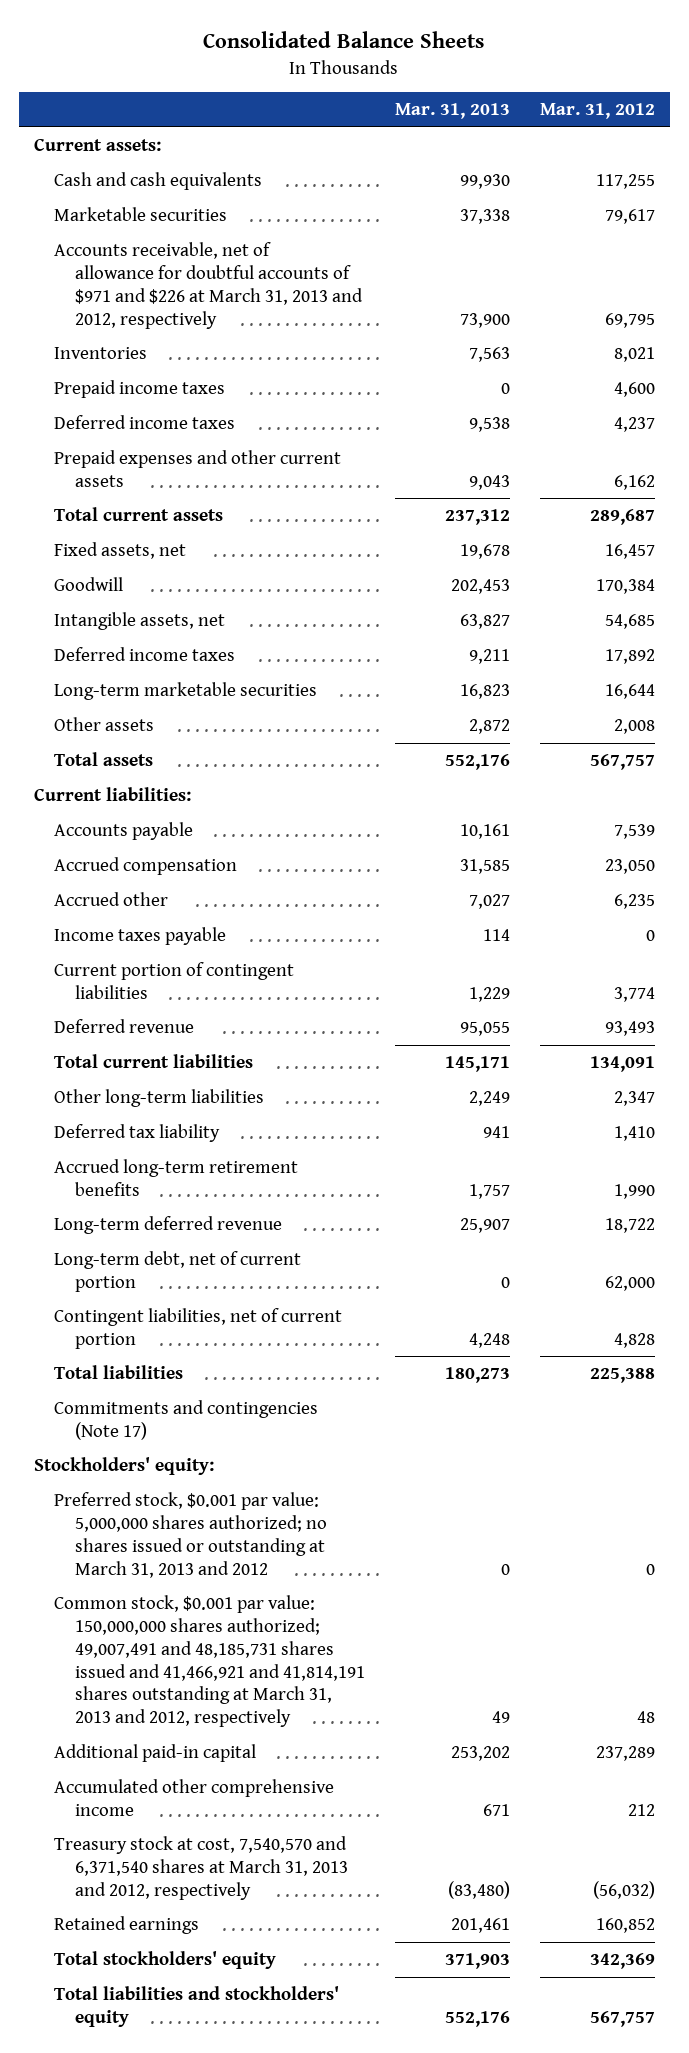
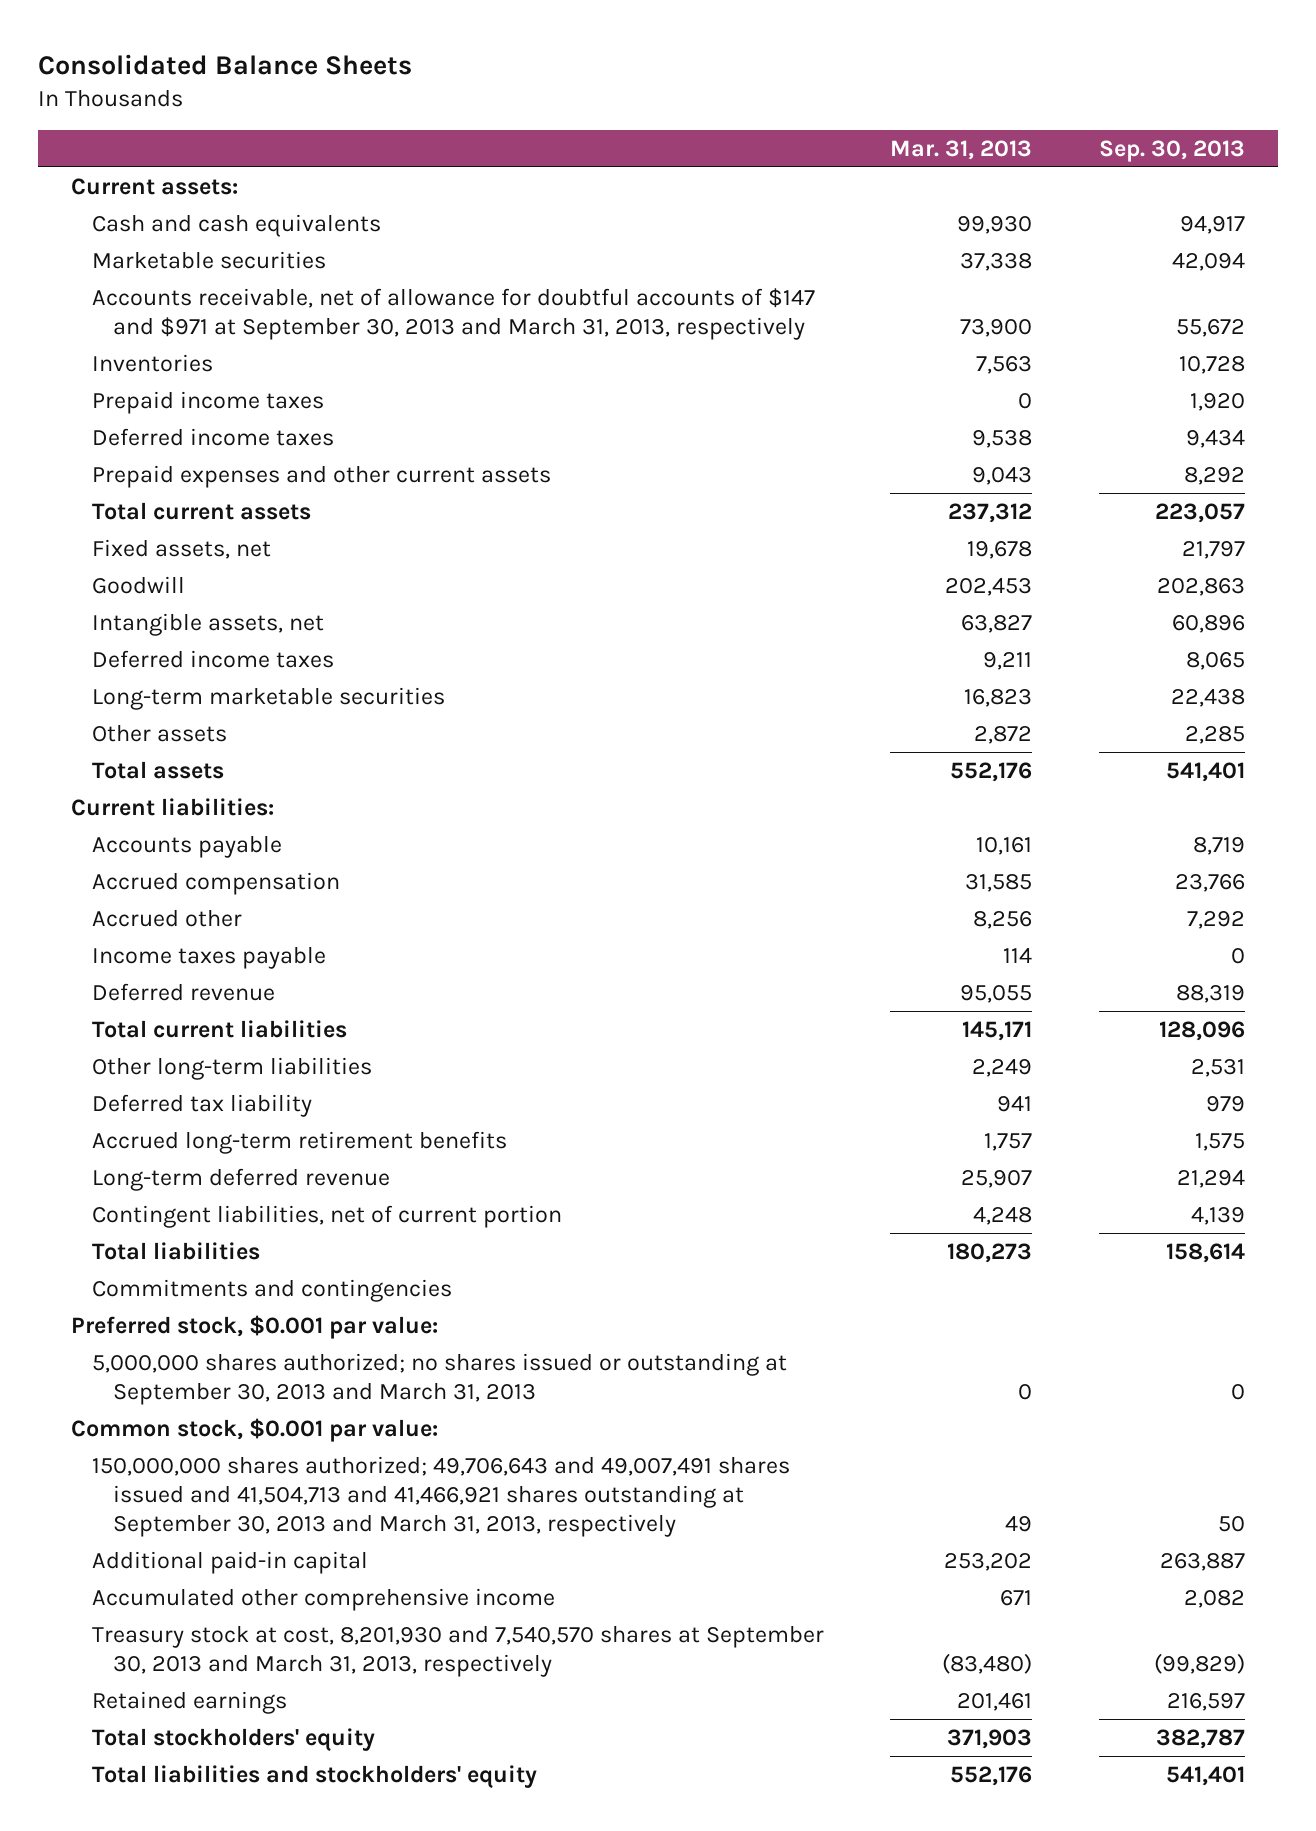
- | Mar. 31, 2013 | Mar. 31, 2012
+ | Mar. 31, 2013 | Sep. 30, 2013
- Accounts receivable, net of allowance for doubtful accounts of $971 and $226 at March 31, 2013 and 2012, respectively | 73,900 | 69,795
+ Accounts receivable, net of allowance for doubtful accounts of $147 and $971 at September 30, 2013 and March 31, 2013, respectively | 73,900 | 55,672
- Accrued other | 7,027 | 6,235
+ Accrued other | 8,256 | 7,292
- Current portion of contingent liabilities | 1,229 | 3,774
- Long-term debt, net of current portion | 0 | 62,000
- Commitments and contingencies (Note 17)
- Stockholders' equity:
- Preferred stock, $0.001 par value: 5,000,000 shares authorized; no shares issued or outstanding at March 31, 2013 and 2012 | 0 | 0
- Common stock, $0.001 par value: 150,000,000 shares authorized; 49,007,491 and 48,185,731 shares issued and 41,466,921 and 41,814,191 shares outstanding at March 31, 2013 and 2012, respectively | 49 | 48
+ Commitments and contingencies
+ Preferred stock, $0.001 par value:
+ 5,000,000 shares authorized; no shares issued or outstanding at September 30, 2013 and March 31, 2013 | 0 | 0
+ Common stock, $0.001 par value:
+ 150,000,000 shares authorized; 49,706,643 and 49,007,491 shares issued and 41,504,713 and 41,466,921 shares outstanding at September 30, 2013 and March 31, 2013, respectively | 49 | 50
- Treasury stock at cost, 7,540,570 and 6,371,540 shares at March 31, 2013 and 2012, respectively | (83,480) | (56,032)
+ Treasury stock at cost, 8,201,930 and 7,540,570 shares at September 30, 2013 and March 31, 2013, respectively | (83,480) | (99,829)

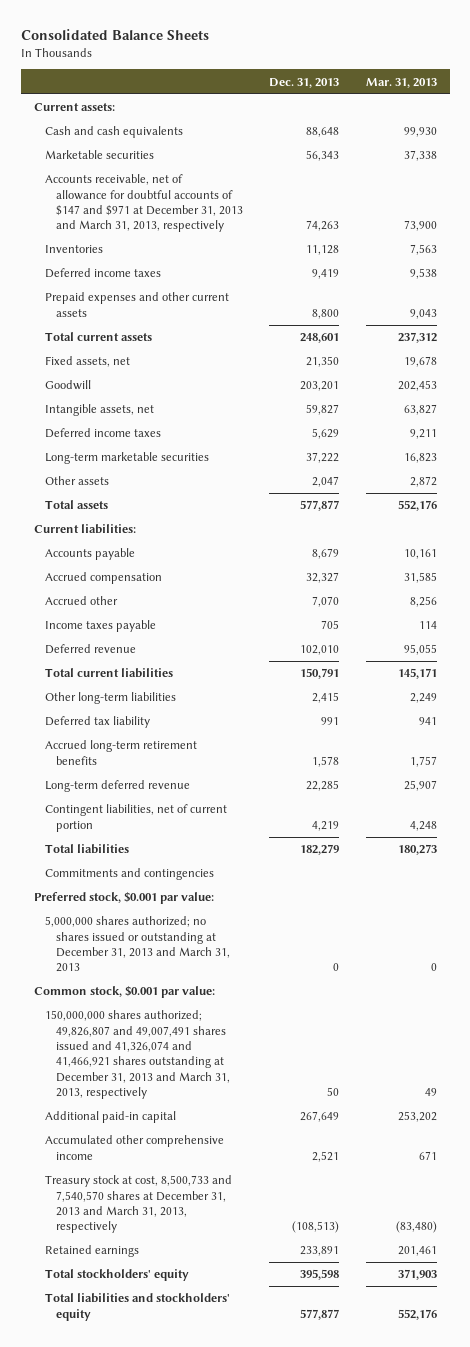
- | Mar. 31, 2013 | Sep. 30, 2013
+ | Dec. 31, 2013 | Mar. 31, 2013
- Accounts receivable, net of allowance for doubtful accounts of $147 and $971 at September 30, 2013 and March 31, 2013, respectively | 73,900 | 55,672
+ Accounts receivable, net of allowance for doubtful accounts of $147 and $971 at December 31, 2013 and March 31, 2013, respectively | 74,263 | 73,900
- Prepaid income taxes | 0 | 1,920
- 5,000,000 shares authorized; no shares issued or outstanding at September 30, 2013 and March 31, 2013 | 0 | 0
+ 5,000,000 shares authorized; no shares issued or outstanding at December 31, 2013 and March 31, 2013 | 0 | 0
- 150,000,000 shares authorized; 49,706,643 and 49,007,491 shares issued and 41,504,713 and 41,466,921 shares outstanding at September 30, 2013 and March 31, 2013, respectively | 49 | 50
+ 150,000,000 shares authorized; 49,826,807 and 49,007,491 shares issued and 41,326,074 and 41,466,921 shares outstanding at December 31, 2013 and March 31, 2013, respectively | 50 | 49
- Treasury stock at cost, 8,201,930 and 7,540,570 shares at September 30, 2013 and March 31, 2013, respectively | (83,480) | (99,829)
+ Treasury stock at cost, 8,500,733 and 7,540,570 shares at December 31, 2013 and March 31, 2013, respectively | (108,513) | (83,480)

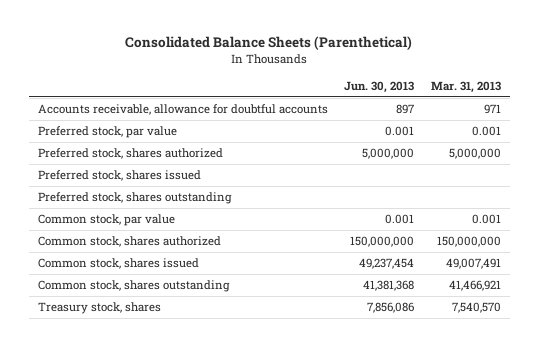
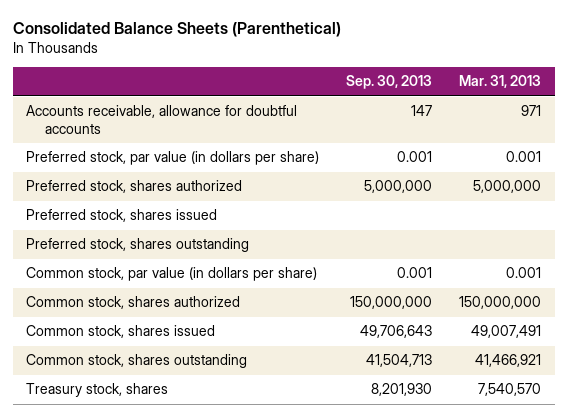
- | Jun. 30, 2013 | Mar. 31, 2013
+ | Sep. 30, 2013 | Mar. 31, 2013
- Preferred stock, par value | 0.001 | 0.001
+ Preferred stock, par value (in dollars per share) | 0.001 | 0.001
- Common stock, par value | 0.001 | 0.001
+ Common stock, par value (in dollars per share) | 0.001 | 0.001

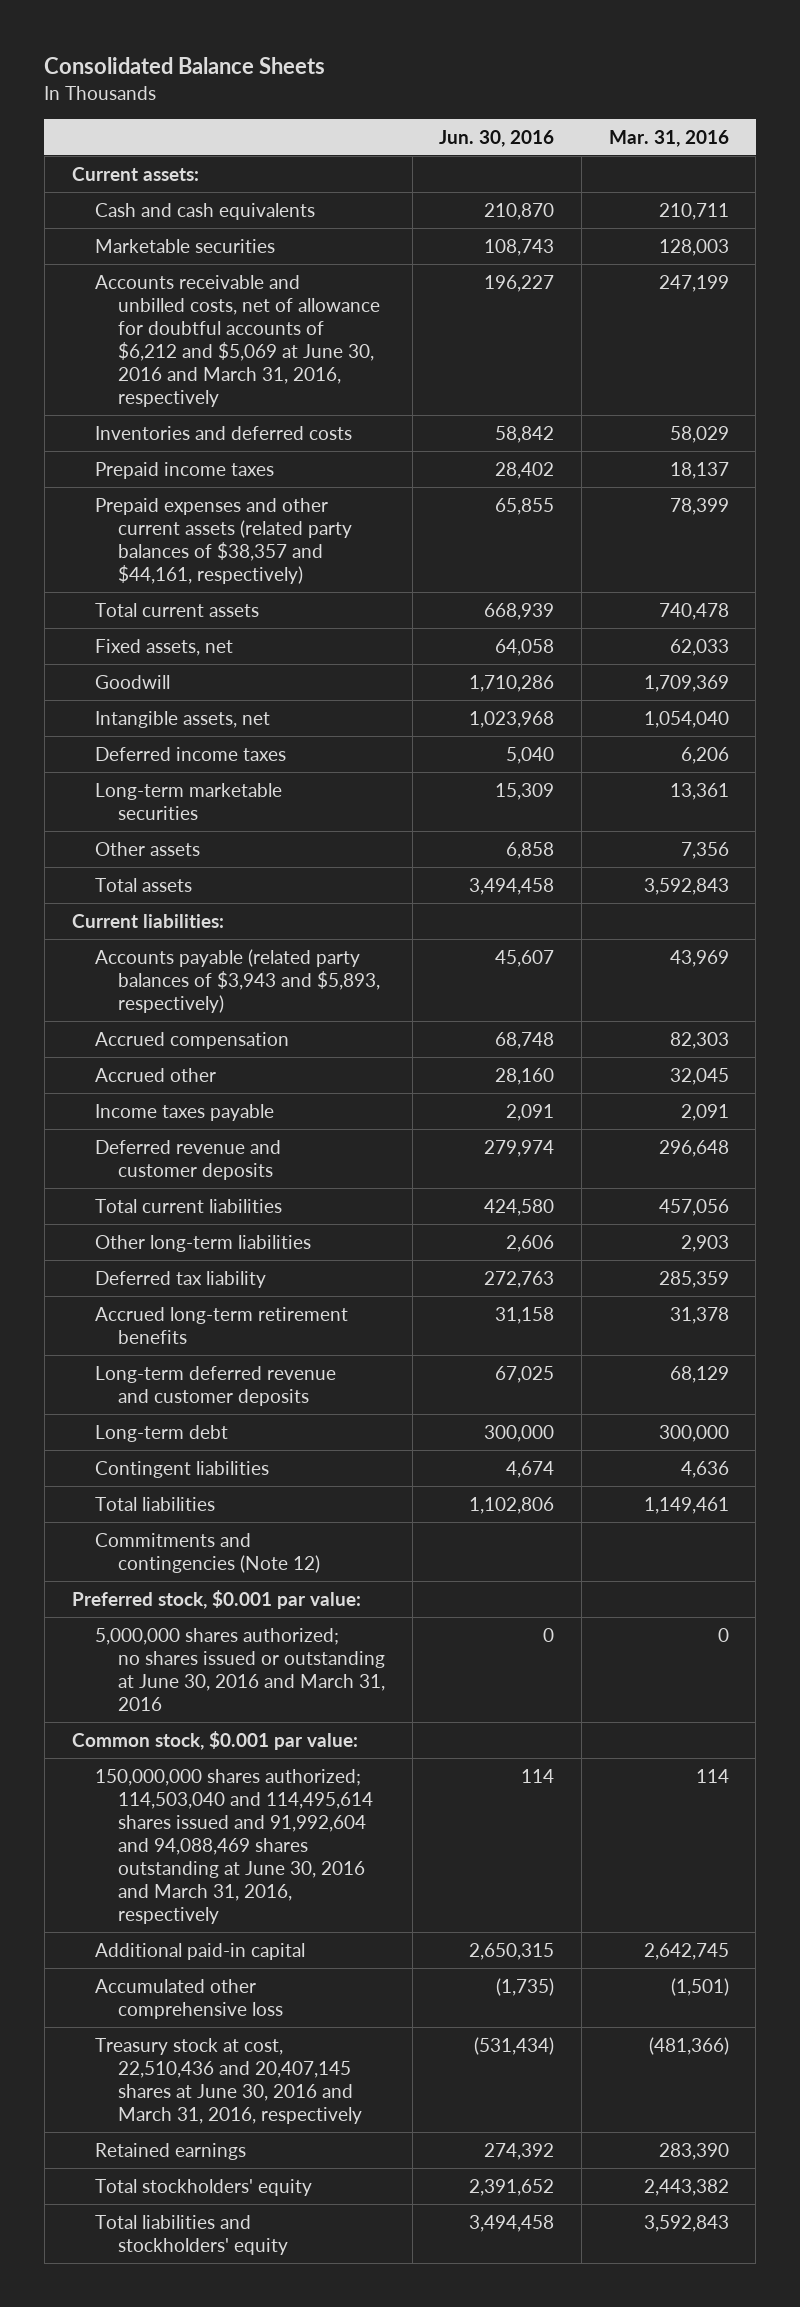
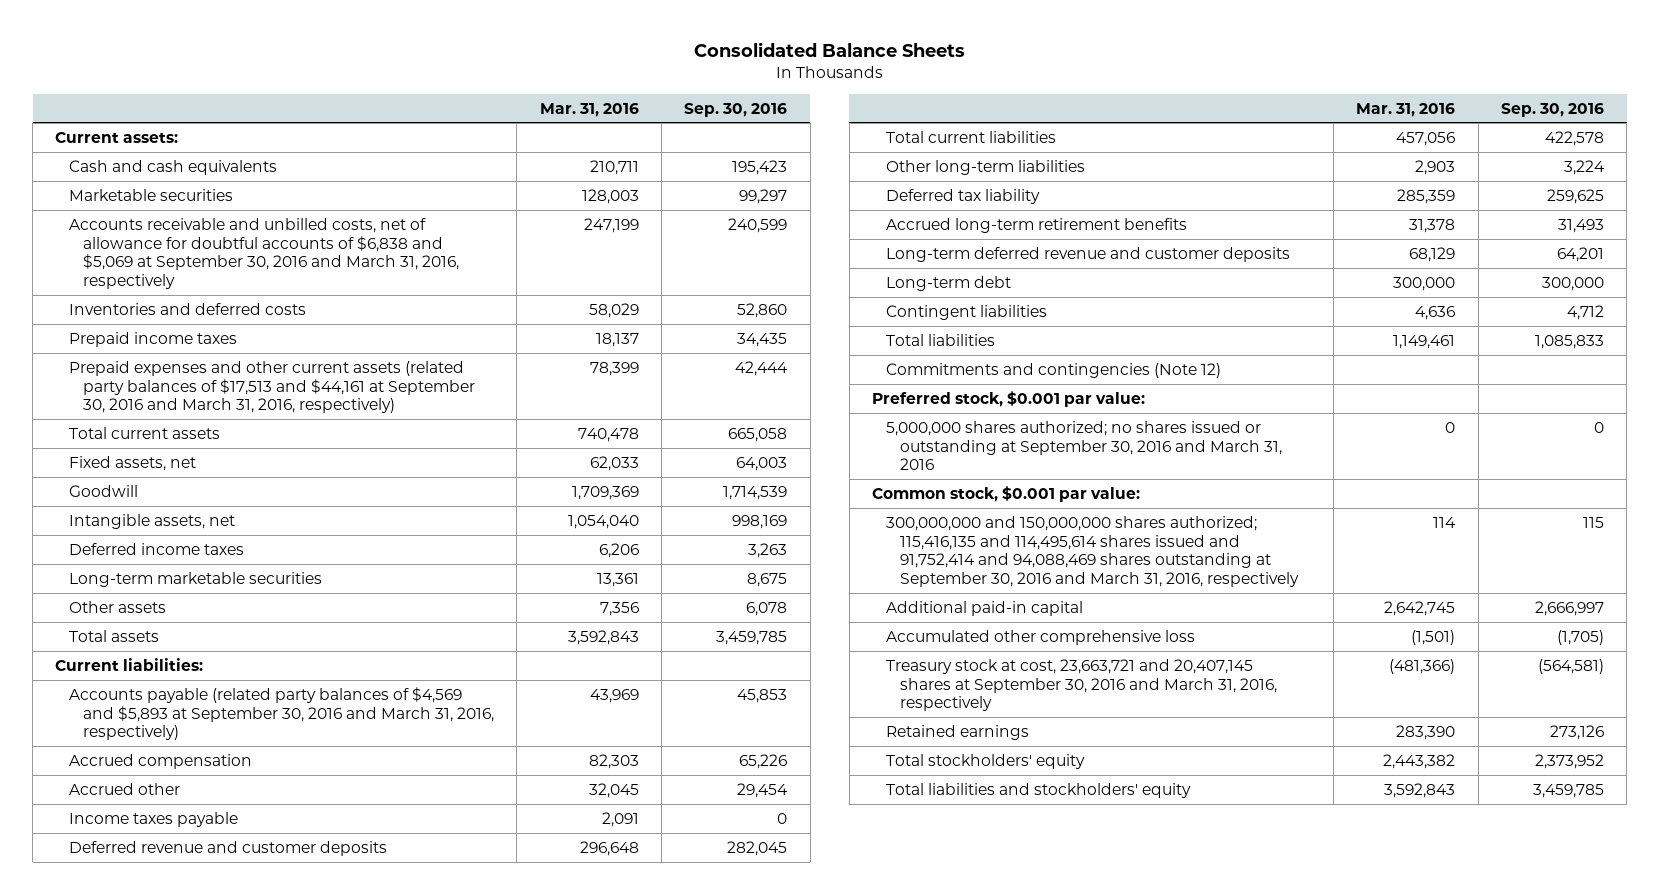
- | Jun. 30, 2016 | Mar. 31, 2016
+ | Mar. 31, 2016 | Sep. 30, 2016
- Accounts receivable and unbilled costs, net of allowance for doubtful accounts of $6,212 and $5,069 at June 30, 2016 and March 31, 2016, respectively | 196,227 | 247,199
+ Accounts receivable and unbilled costs, net of allowance for doubtful accounts of $6,838 and $5,069 at September 30, 2016 and March 31, 2016, respectively | 247,199 | 240,599
- Prepaid expenses and other current assets (related party balances of $38,357 and $44,161, respectively) | 65,855 | 78,399
+ Prepaid expenses and other current assets (related party balances of $17,513 and $44,161 at September 30, 2016 and March 31, 2016, respectively) | 78,399 | 42,444
- Accounts payable (related party balances of $3,943 and $5,893, respectively) | 45,607 | 43,969
+ Accounts payable (related party balances of $4,569 and $5,893 at September 30, 2016 and March 31, 2016, respectively) | 43,969 | 45,853
- 5,000,000 shares authorized; no shares issued or outstanding at June 30, 2016 and March 31, 2016 | 0 | 0
+ 5,000,000 shares authorized; no shares issued or outstanding at September 30, 2016 and March 31, 2016 | 0 | 0
- 150,000,000 shares authorized; 114,503,040 and 114,495,614 shares issued and 91,992,604 and 94,088,469 shares outstanding at June 30, 2016 and March 31, 2016, respectively | 114 | 114
+ 300,000,000 and 150,000,000 shares authorized; 115,416,135 and 114,495,614 shares issued and 91,752,414 and 94,088,469 shares outstanding at September 30, 2016 and March 31, 2016, respectively | 114 | 115
- Treasury stock at cost, 22,510,436 and 20,407,145 shares at June 30, 2016 and March 31, 2016, respectively | (531,434) | (481,366)
+ Treasury stock at cost, 23,663,721 and 20,407,145 shares at September 30, 2016 and March 31, 2016, respectively | (481,366) | (564,581)

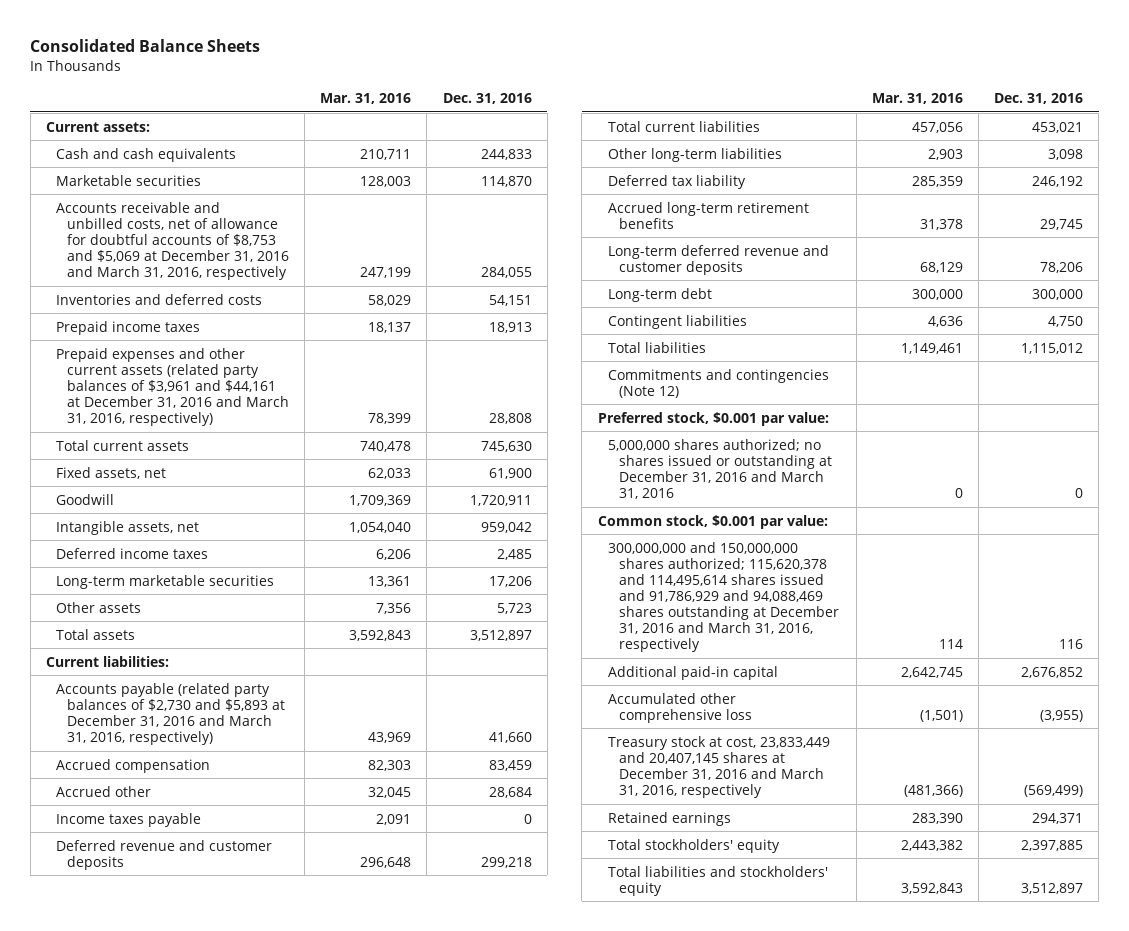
- | Mar. 31, 2016 | Sep. 30, 2016
+ | Mar. 31, 2016 | Dec. 31, 2016
- Accounts receivable and unbilled costs, net of allowance for doubtful accounts of $6,838 and $5,069 at September 30, 2016 and March 31, 2016, respectively | 247,199 | 240,599
+ Accounts receivable and unbilled costs, net of allowance for doubtful accounts of $8,753 and $5,069 at December 31, 2016 and March 31, 2016, respectively | 247,199 | 284,055
- Prepaid expenses and other current assets (related party balances of $17,513 and $44,161 at September 30, 2016 and March 31, 2016, respectively) | 78,399 | 42,444
+ Prepaid expenses and other current assets (related party balances of $3,961 and $44,161 at December 31, 2016 and March 31, 2016, respectively) | 78,399 | 28,808
- Accounts payable (related party balances of $4,569 and $5,893 at September 30, 2016 and March 31, 2016, respectively) | 43,969 | 45,853
+ Accounts payable (related party balances of $2,730 and $5,893 at December 31, 2016 and March 31, 2016, respectively) | 43,969 | 41,660
- 5,000,000 shares authorized; no shares issued or outstanding at September 30, 2016 and March 31, 2016 | 0 | 0
+ 5,000,000 shares authorized; no shares issued or outstanding at December 31, 2016 and March 31, 2016 | 0 | 0
- 300,000,000 and 150,000,000 shares authorized; 115,416,135 and 114,495,614 shares issued and 91,752,414 and 94,088,469 shares outstanding at September 30, 2016 and March 31, 2016, respectively | 114 | 115
+ 300,000,000 and 150,000,000 shares authorized; 115,620,378 and 114,495,614 shares issued and 91,786,929 and 94,088,469 shares outstanding at December 31, 2016 and March 31, 2016, respectively | 114 | 116
- Treasury stock at cost, 23,663,721 and 20,407,145 shares at September 30, 2016 and March 31, 2016, respectively | (481,366) | (564,581)
+ Treasury stock at cost, 23,833,449 and 20,407,145 shares at December 31, 2016 and March 31, 2016, respectively | (481,366) | (569,499)

